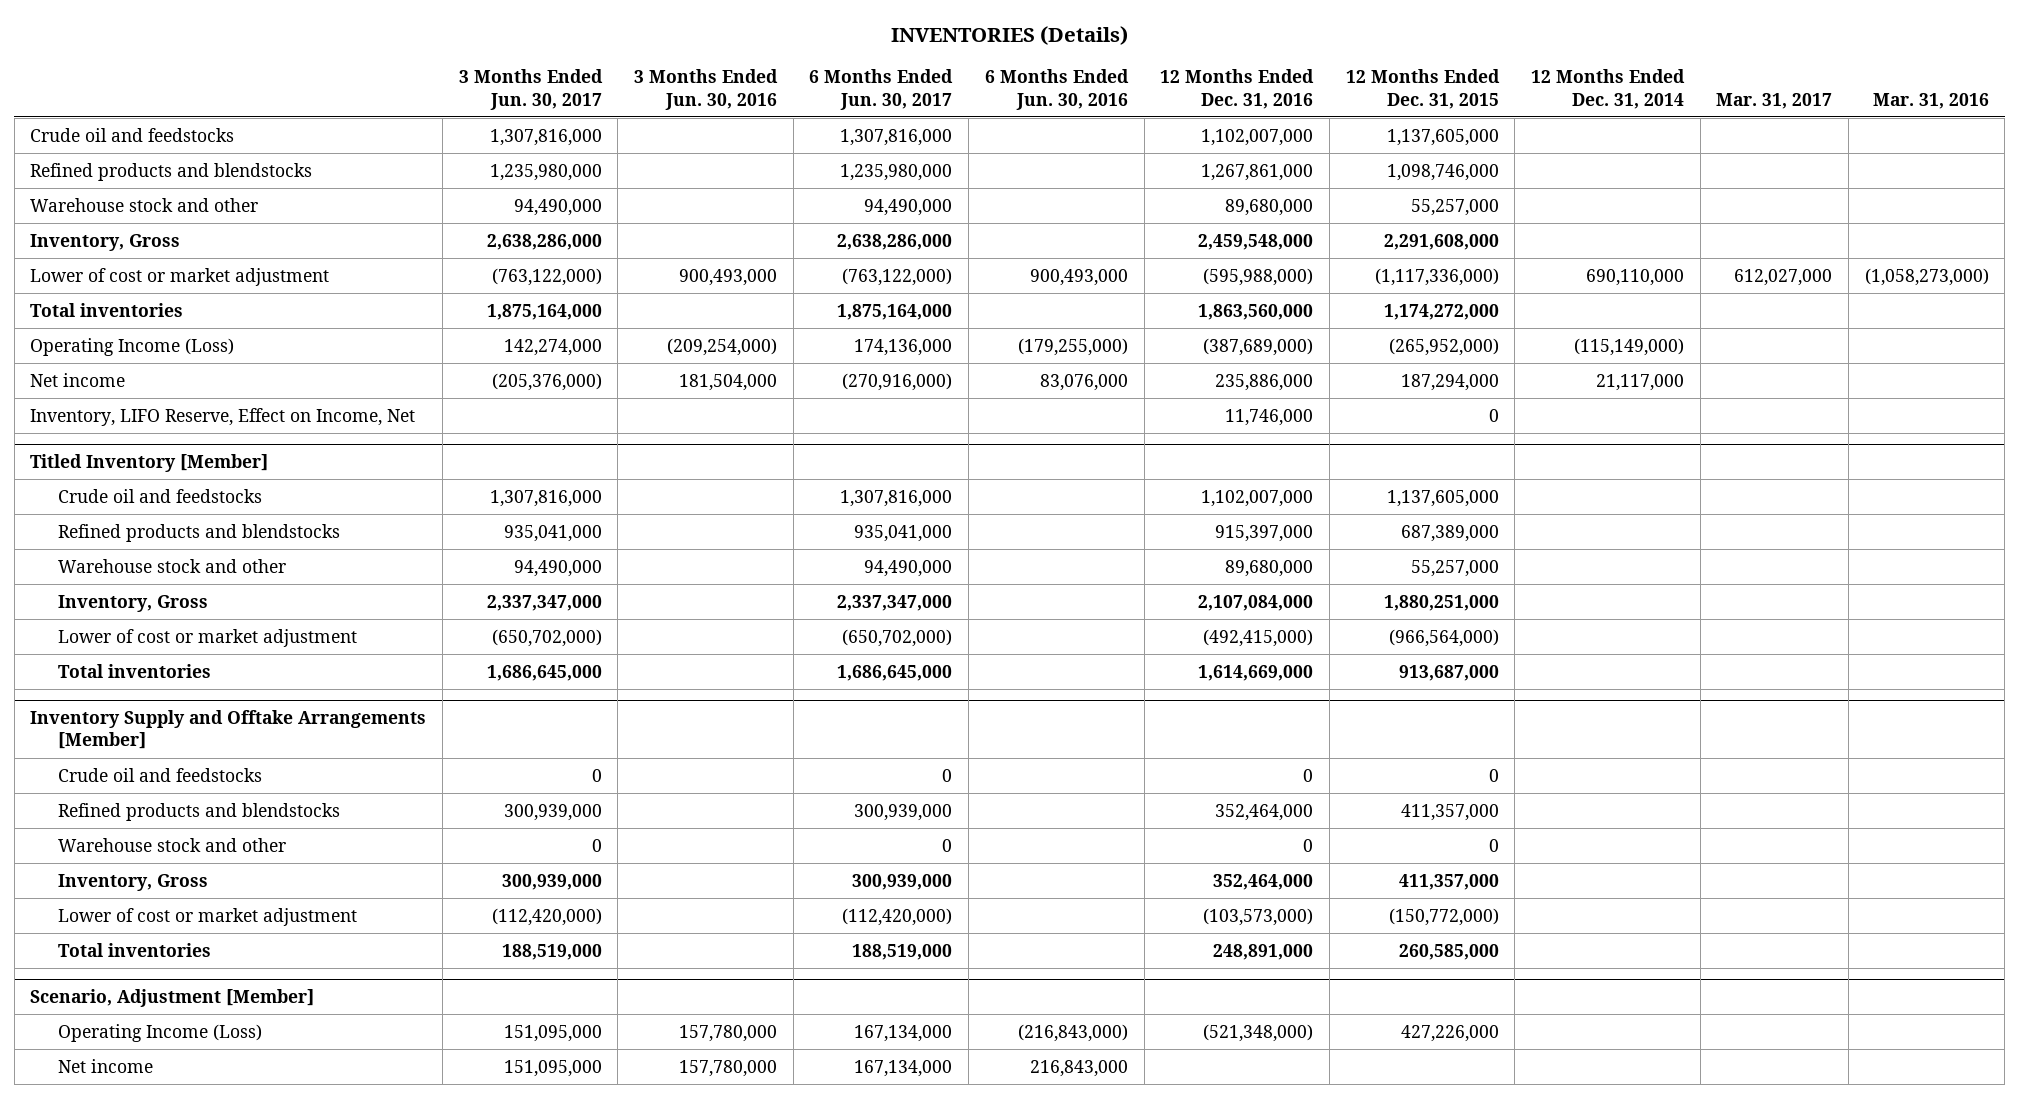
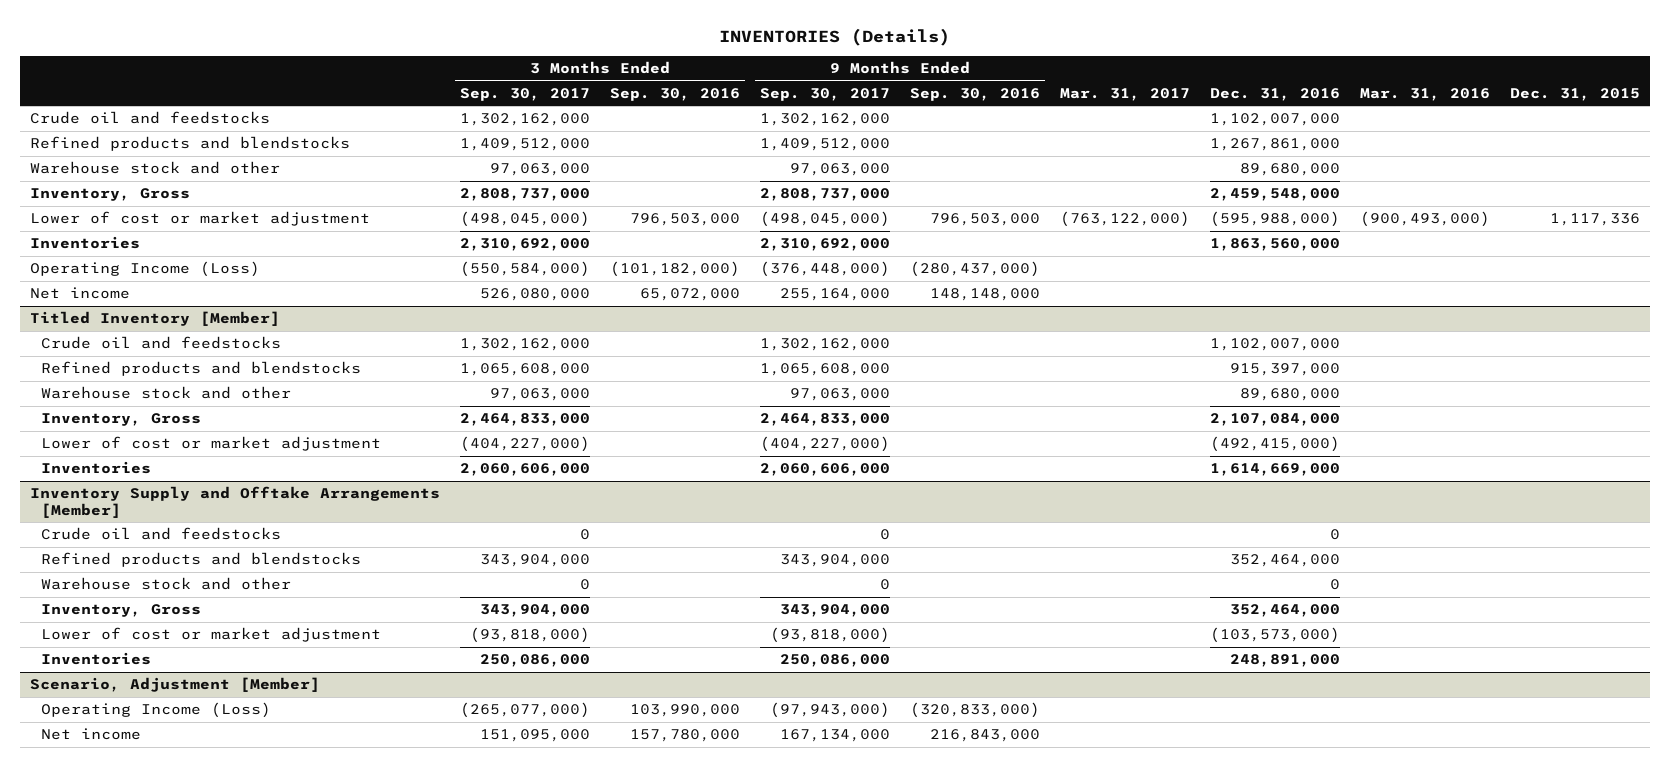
- | 3 Months Ended Jun. 30, 2017 | 3 Months Ended Jun. 30, 2016 | 6 Months Ended Jun. 30, 2017 | 6 Months Ended Jun. 30, 2016 | 12 Months Ended Dec. 31, 2016 | 12 Months Ended Dec. 31, 2015 | 12 Months Ended Dec. 31, 2014 | Mar. 31, 2017 | Mar. 31, 2016
+ | 3 Months Ended Sep. 30, 2017 | 3 Months Ended Sep. 30, 2016 | 9 Months Ended Sep. 30, 2017 | 9 Months Ended Sep. 30, 2016 | Mar. 31, 2017 | Dec. 31, 2016 | Mar. 31, 2016 | Dec. 31, 2015
- Lower of cost or market adjustment | (763,122,000) | 900,493,000 | (763,122,000) | 900,493,000 | (595,988,000) | (1,117,336,000) | 690,110,000 | 612,027,000 | (1,058,273,000)
- Total inventories | 1,875,164,000 | | 1,875,164,000 | | 1,863,560,000 | 1,174,272,000 | | |
+ Lower of cost or market adjustment | (498,045,000) | 796,503,000 | (498,045,000) | 796,503,000 | (763,122,000) | (595,988,000) | (900,493,000) | 1,117,336
+ Inventories | 2,310,692,000 | | 2,310,692,000 | | | 1,863,560,000 | |
- Inventory, LIFO Reserve, Effect on Income, Net | | | | | 11,746,000 | 0 | | |
@ Titled Inventory [Member]
- Total inventories | 1,686,645,000 | | 1,686,645,000 | | 1,614,669,000 | 913,687,000 | | |
+ Inventories | 2,060,606,000 | | 2,060,606,000 | | | 1,614,669,000 | |
@ Inventory Supply and Offtake Arrangements [Member]
- Total inventories | 188,519,000 | | 188,519,000 | | 248,891,000 | 260,585,000 | | |
+ Inventories | 250,086,000 | | 250,086,000 | | | 248,891,000 | |

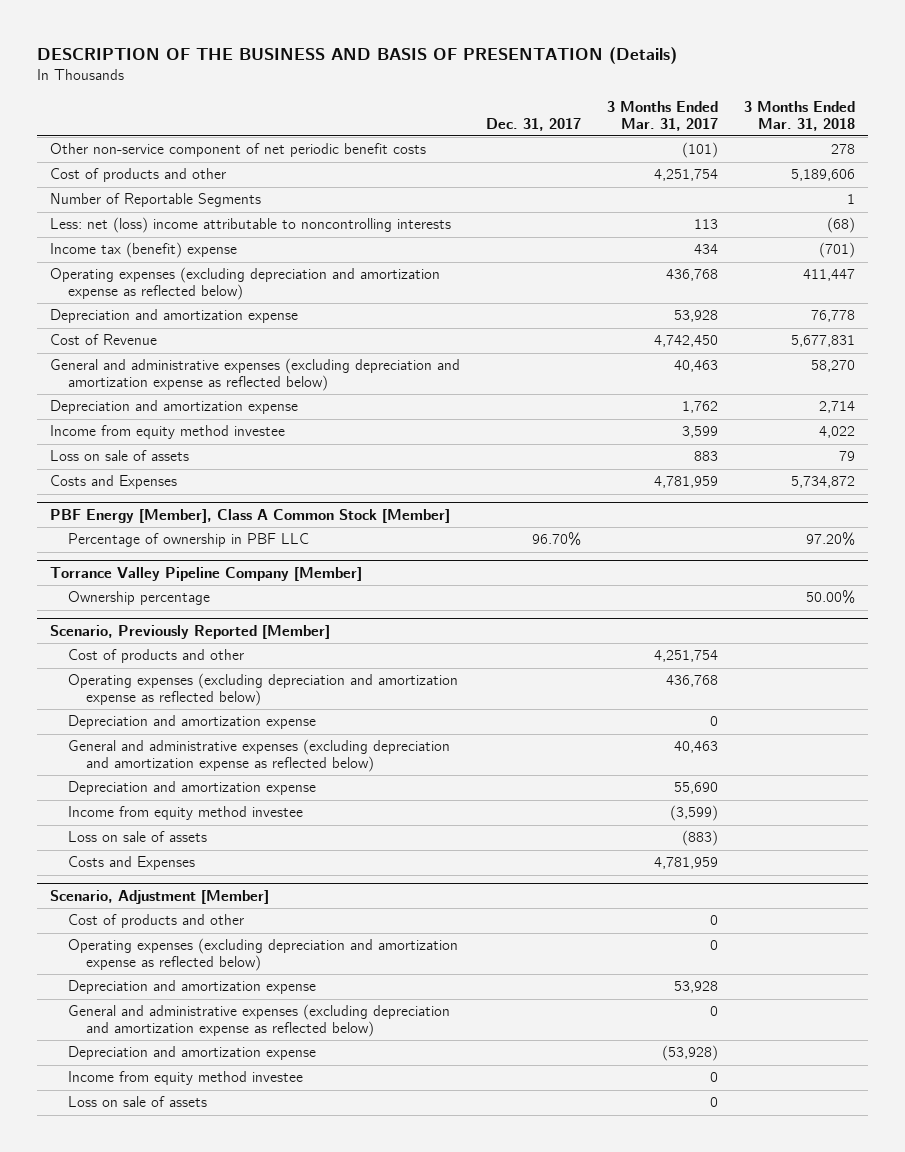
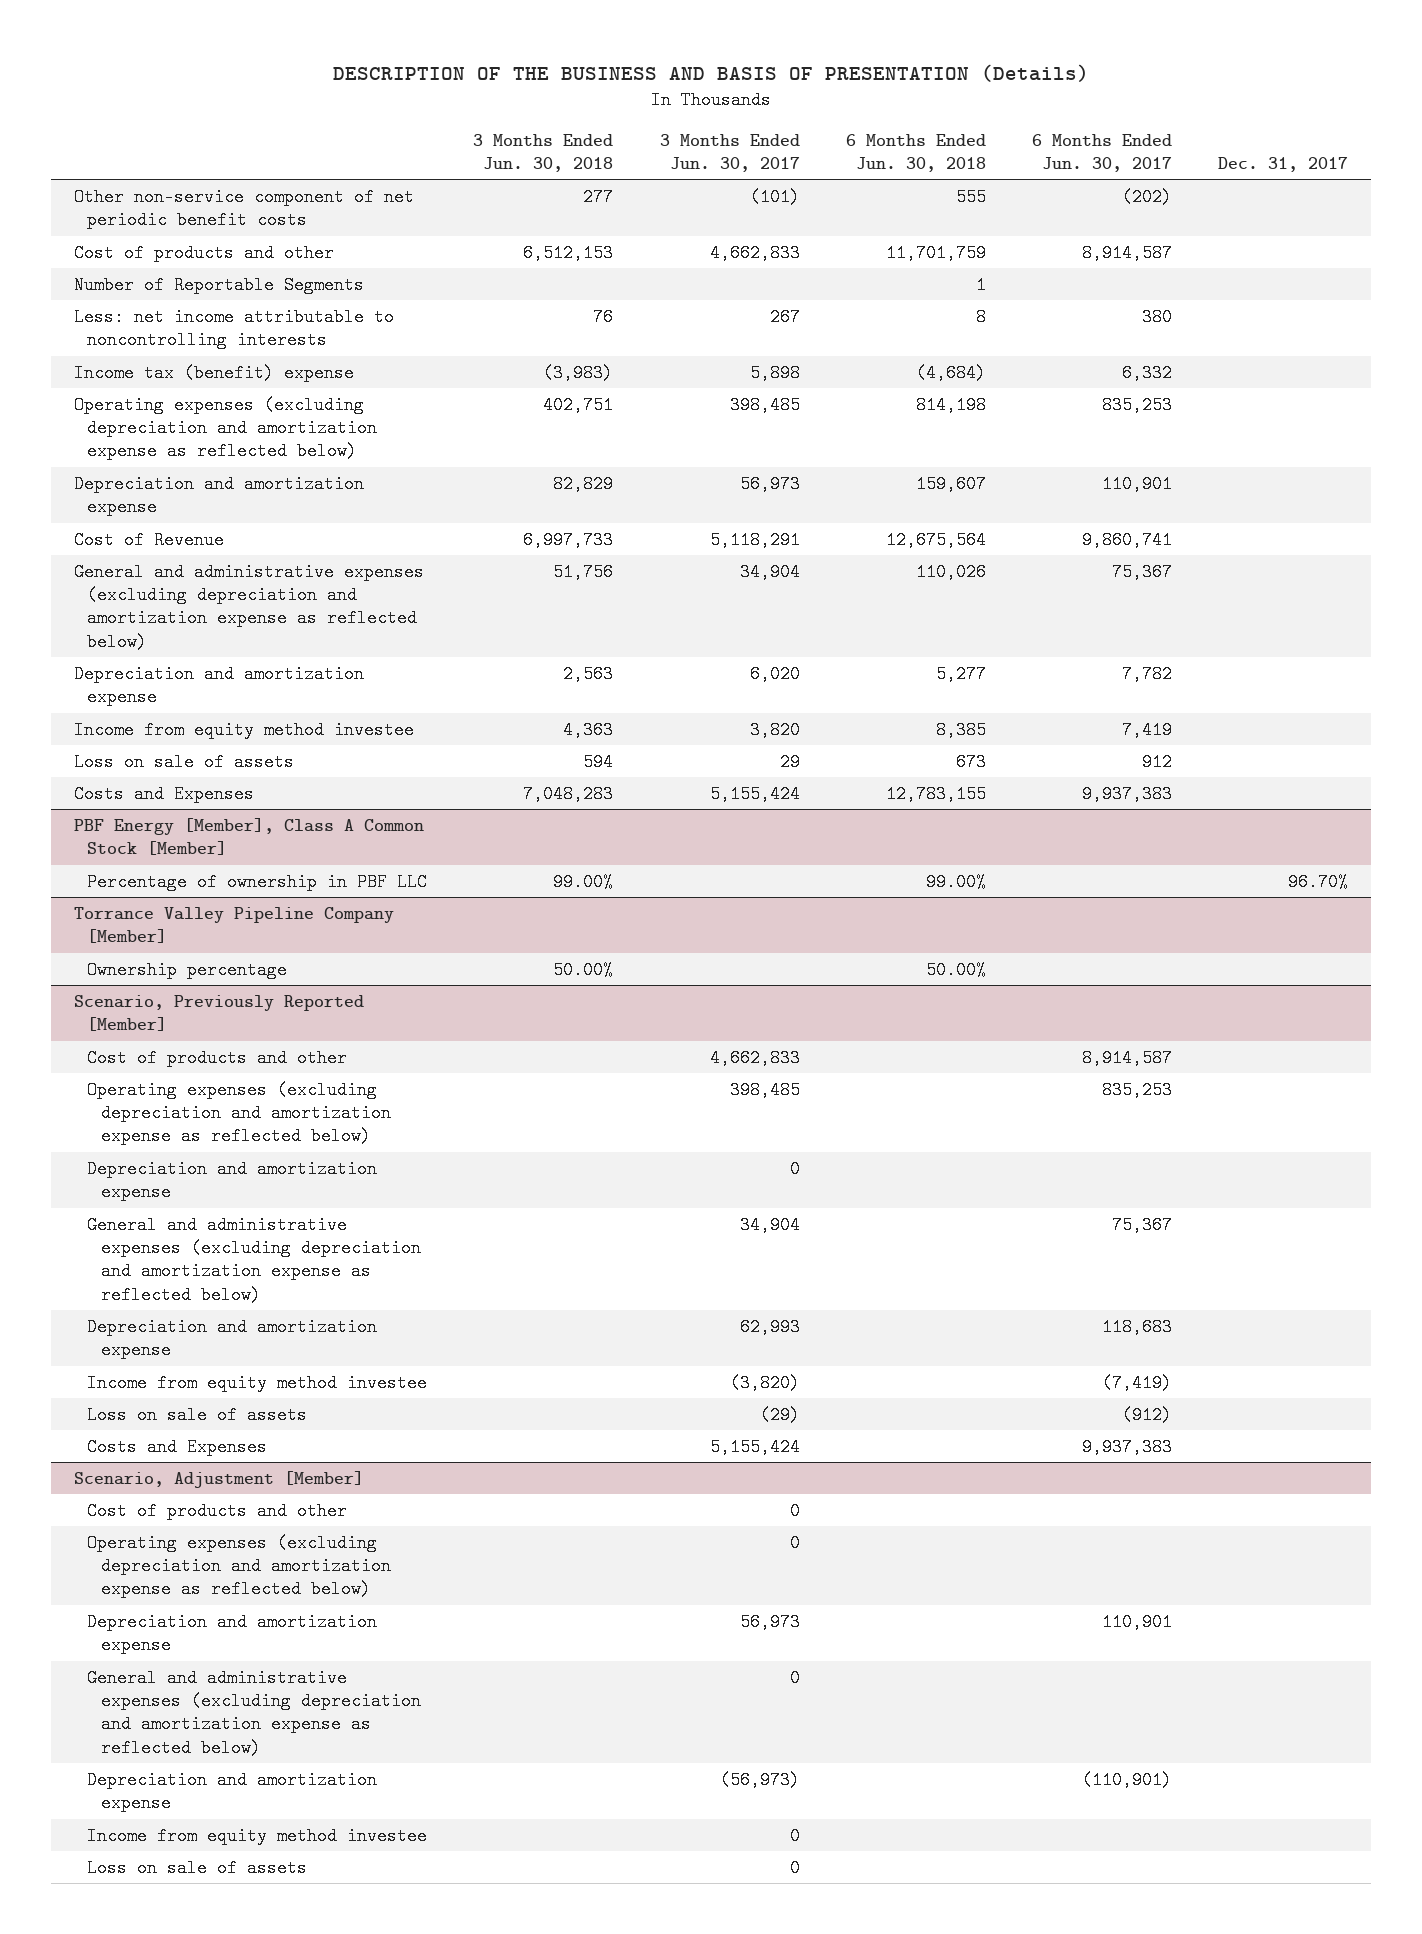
- | Dec. 31, 2017 | 3 Months Ended Mar. 31, 2017 | 3 Months Ended Mar. 31, 2018
+ | 3 Months Ended Jun. 30, 2018 | 3 Months Ended Jun. 30, 2017 | 6 Months Ended Jun. 30, 2018 | 6 Months Ended Jun. 30, 2017 | Dec. 31, 2017
- Less: net (loss) income attributable to noncontrolling interests | | 113 | (68)
+ Less: net income attributable to noncontrolling interests | 76 | 267 | 8 | 380 |

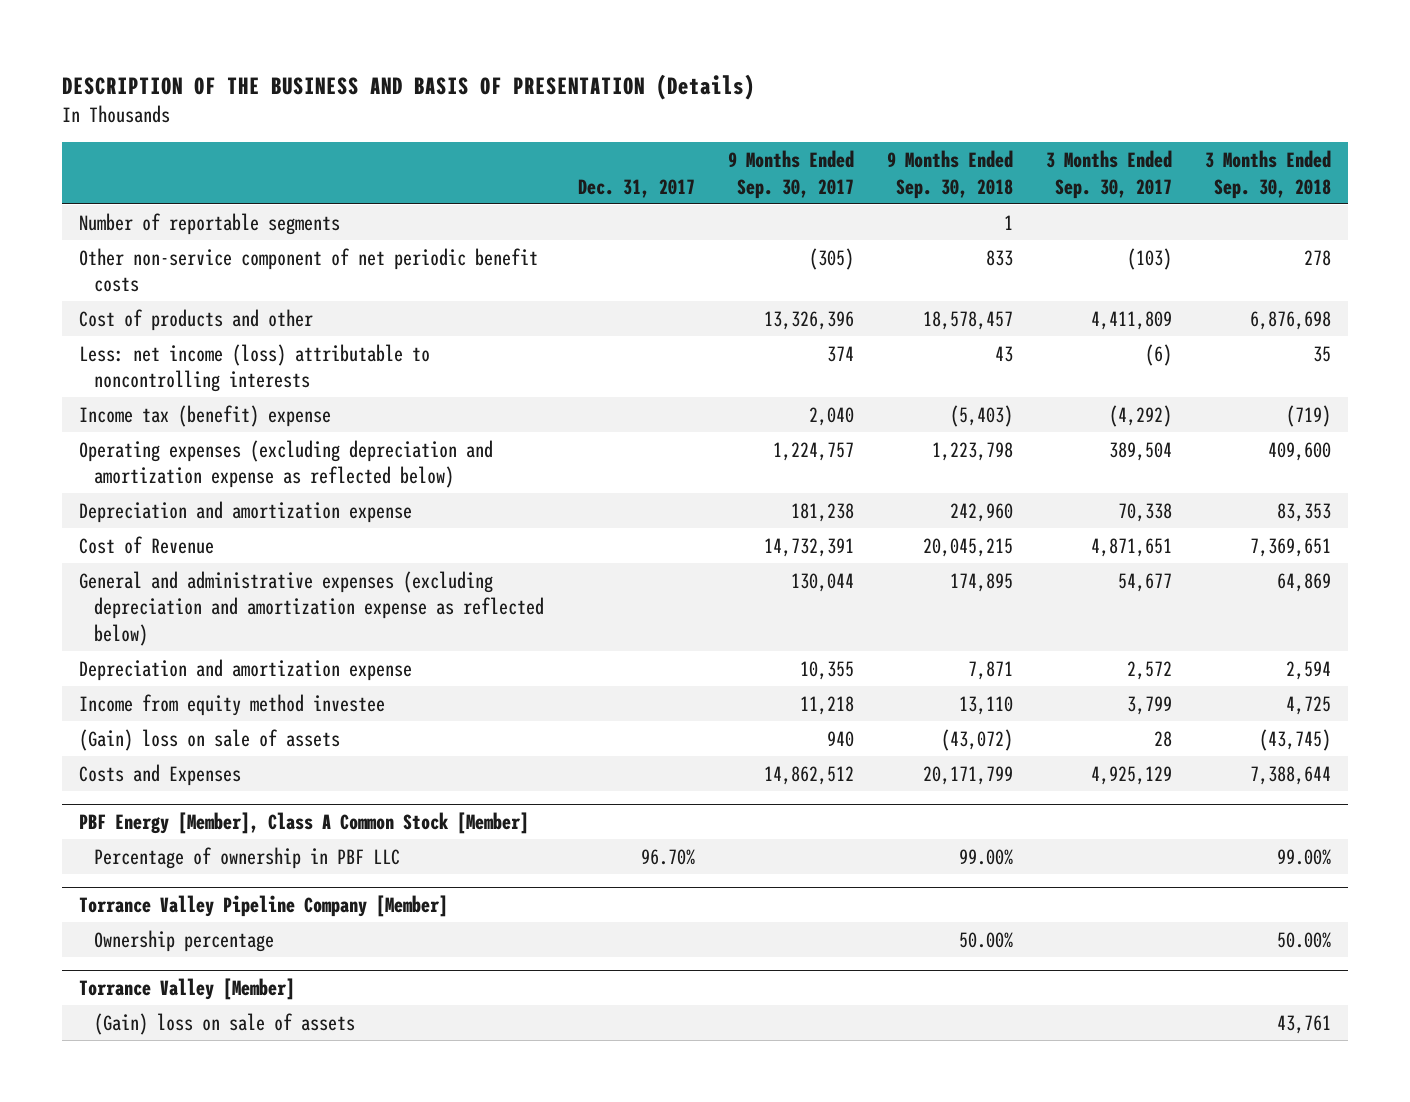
- | 3 Months Ended Jun. 30, 2018 | 3 Months Ended Jun. 30, 2017 | 6 Months Ended Jun. 30, 2018 | 6 Months Ended Jun. 30, 2017 | Dec. 31, 2017
+ | Dec. 31, 2017 | 9 Months Ended Sep. 30, 2017 | 9 Months Ended Sep. 30, 2018 | 3 Months Ended Sep. 30, 2017 | 3 Months Ended Sep. 30, 2018
+ Number of reportable segments | | | 1 | |
- Number of Reportable Segments | | | 1 | |
- Less: net income attributable to noncontrolling interests | 76 | 267 | 8 | 380 |
+ Less: net income (loss) attributable to noncontrolling interests | | 374 | 43 | (6) | 35
- Loss on sale of assets | 594 | 29 | 673 | 912 |
+ (Gain) loss on sale of assets | | 940 | (43,072) | 28 | (43,745)
- Scenario, Previously Reported [Member]
- Cost of products and other | | 4,662,833 | | 8,914,587 |
- Operating expenses (excluding depreciation and amortization expense as reflected below) | | 398,485 | | 835,253 |
- Depreciation and amortization expense | | 0 | | |
- General and administrative expenses (excluding depreciation and amortization expense as reflected below) | | 34,904 | | 75,367 |
- Depreciation and amortization expense | | 62,993 | | 118,683 |
- Income from equity method investee | | (3,820) | | (7,419) |
- Loss on sale of assets | | (29) | | (912) |
- Costs and Expenses | | 5,155,424 | | 9,937,383 |
- Scenario, Adjustment [Member]
- Cost of products and other | | 0 | | |
- Operating expenses (excluding depreciation and amortization expense as reflected below) | | 0 | | |
- Depreciation and amortization expense | | 56,973 | | 110,901 |
- General and administrative expenses (excluding depreciation and amortization expense as reflected below) | | 0 | | |
- Depreciation and amortization expense | | (56,973) | | (110,901) |
- Income from equity method investee | | 0 | | |
- Loss on sale of assets | | 0 | | |
+ Torrance Valley [Member]
+ (Gain) loss on sale of assets | | | | | 43,761

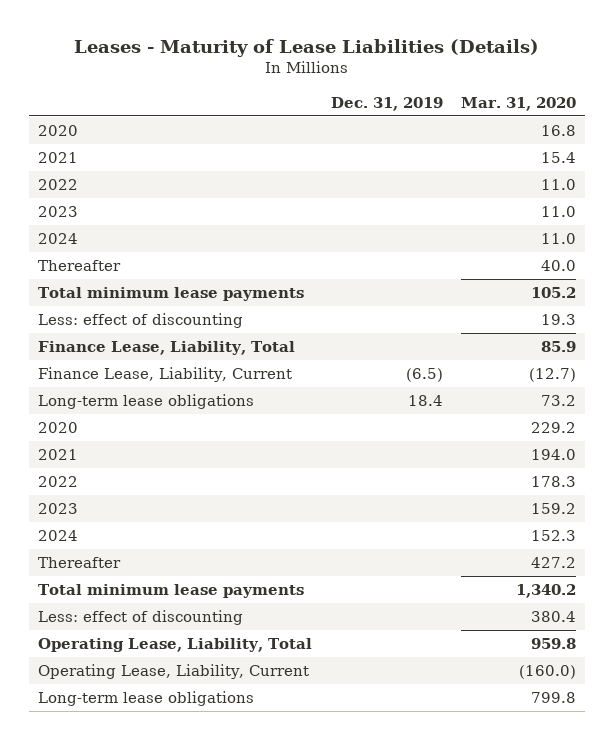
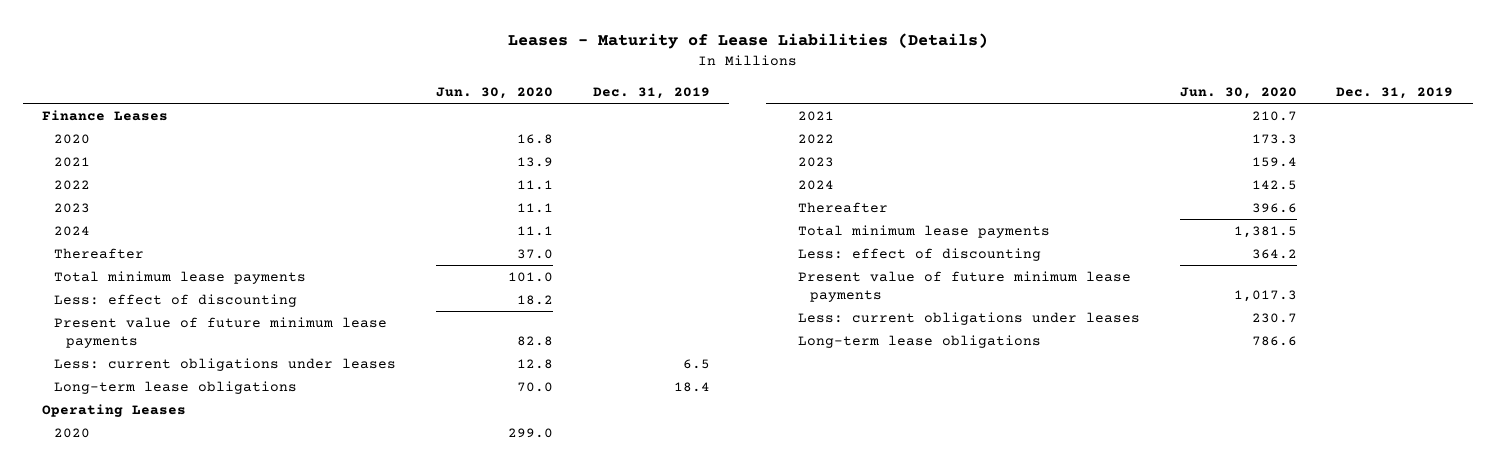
- | Dec. 31, 2019 | Mar. 31, 2020
+ | Jun. 30, 2020 | Dec. 31, 2019
+ Finance Leases
- Finance Lease, Liability, Total | | 85.9
- Finance Lease, Liability, Current | (6.5) | (12.7)
+ Present value of future minimum lease payments | 82.8 |
+ Less: current obligations under leases | 12.8 | 6.5
+ Operating Leases
- Operating Lease, Liability, Total | | 959.8
- Operating Lease, Liability, Current | | (160.0)
+ Present value of future minimum lease payments | 1,017.3 |
+ Less: current obligations under leases | 230.7 |

